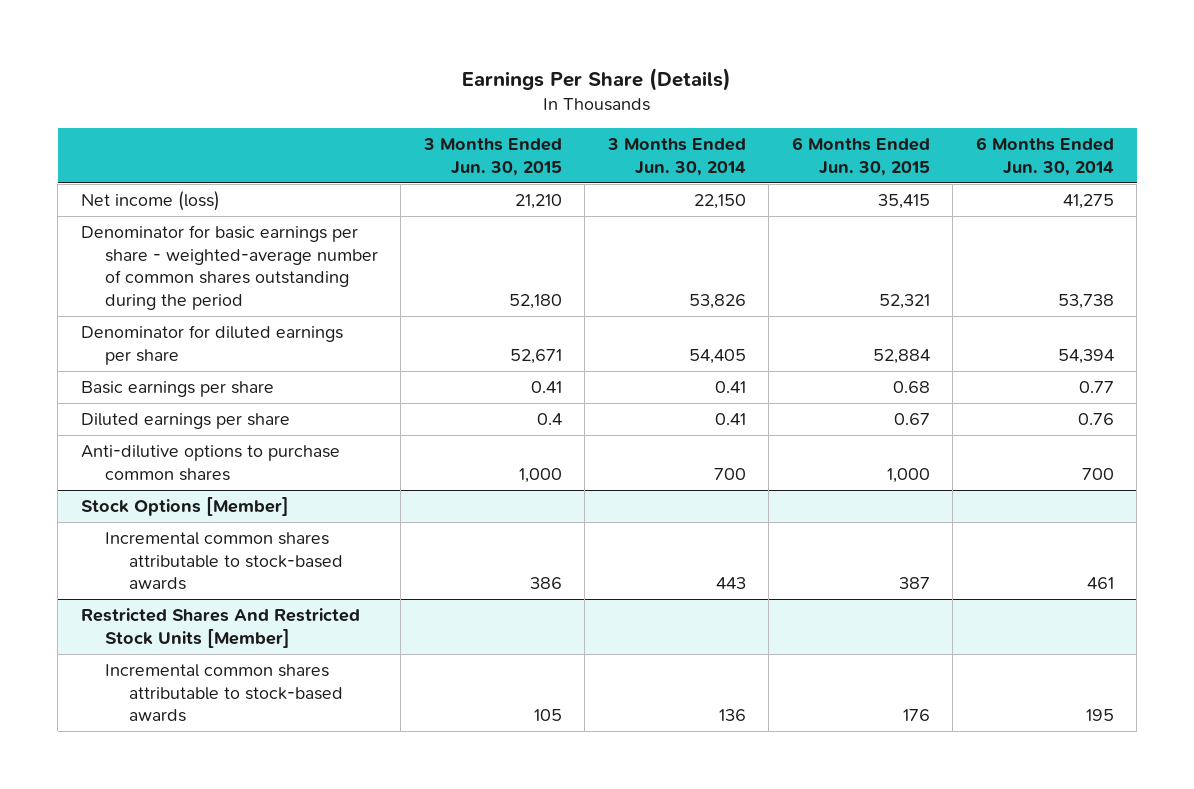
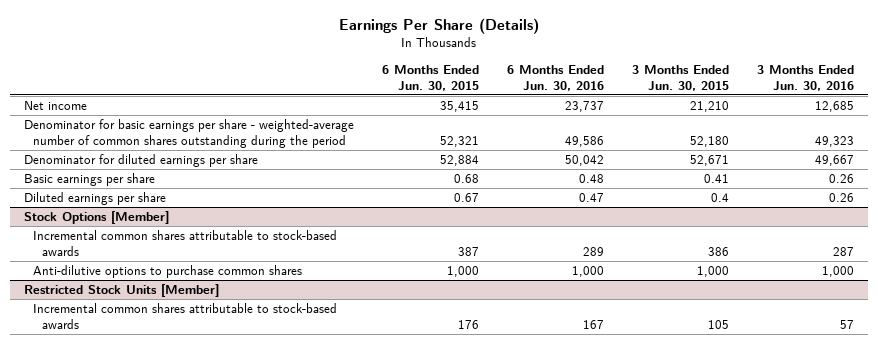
- | 3 Months Ended Jun. 30, 2015 | 3 Months Ended Jun. 30, 2014 | 6 Months Ended Jun. 30, 2015 | 6 Months Ended Jun. 30, 2014
+ | 6 Months Ended Jun. 30, 2015 | 6 Months Ended Jun. 30, 2016 | 3 Months Ended Jun. 30, 2015 | 3 Months Ended Jun. 30, 2016
- Net income (loss) | 21,210 | 22,150 | 35,415 | 41,275
+ Net income | 35,415 | 23,737 | 21,210 | 12,685
- Anti-dilutive options to purchase common shares | 1,000 | 700 | 1,000 | 700
- Restricted Shares And Restricted Stock Units [Member]
@ Stock Options [Member]
+ Anti-dilutive options to purchase common shares | 1,000 | 1,000 | 1,000 | 1,000
+ Restricted Stock Units [Member]

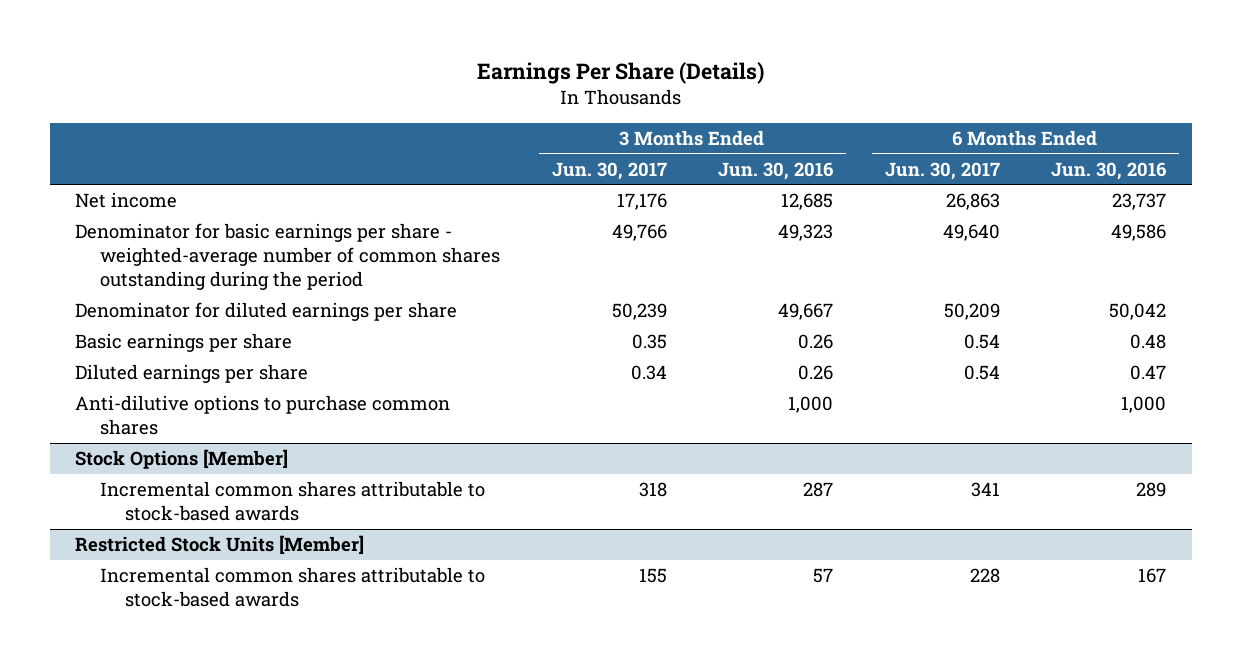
- | 6 Months Ended Jun. 30, 2015 | 6 Months Ended Jun. 30, 2016 | 3 Months Ended Jun. 30, 2015 | 3 Months Ended Jun. 30, 2016
+ | 3 Months Ended Jun. 30, 2017 | 3 Months Ended Jun. 30, 2016 | 6 Months Ended Jun. 30, 2017 | 6 Months Ended Jun. 30, 2016
+ Anti-dilutive options to purchase common shares | | 1,000 | | 1,000
@ Stock Options [Member]
- Anti-dilutive options to purchase common shares | 1,000 | 1,000 | 1,000 | 1,000

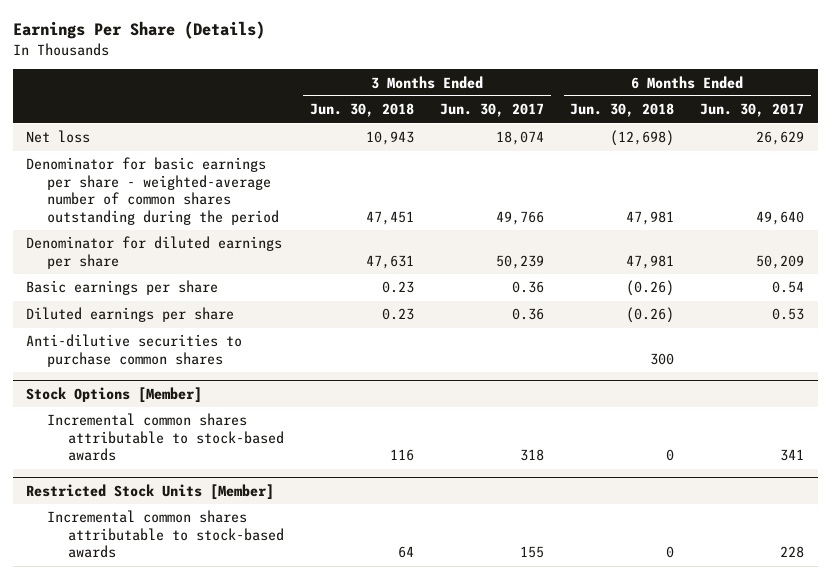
- | 3 Months Ended Jun. 30, 2017 | 3 Months Ended Jun. 30, 2016 | 6 Months Ended Jun. 30, 2017 | 6 Months Ended Jun. 30, 2016
+ | 3 Months Ended Jun. 30, 2018 | 3 Months Ended Jun. 30, 2017 | 6 Months Ended Jun. 30, 2018 | 6 Months Ended Jun. 30, 2017
- Net income | 17,176 | 12,685 | 26,863 | 23,737
+ Net loss | 10,943 | 18,074 | (12,698) | 26,629
- Basic earnings per share | 0.35 | 0.26 | 0.54 | 0.48
- Diluted earnings per share | 0.34 | 0.26 | 0.54 | 0.47
- Anti-dilutive options to purchase common shares | | 1,000 | | 1,000
+ Basic earnings per share | 0.23 | 0.36 | (0.26) | 0.54
+ Diluted earnings per share | 0.23 | 0.36 | (0.26) | 0.53
+ Anti-dilutive securities to purchase common shares | | | 300 |

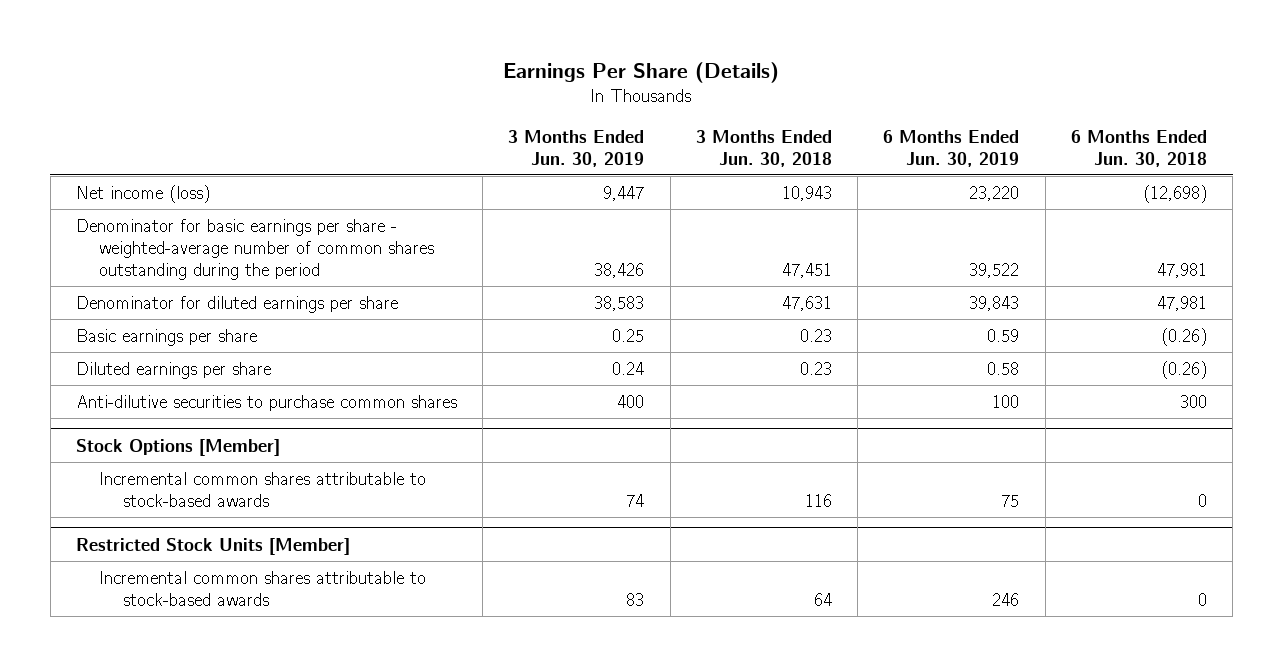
- | 3 Months Ended Jun. 30, 2018 | 3 Months Ended Jun. 30, 2017 | 6 Months Ended Jun. 30, 2018 | 6 Months Ended Jun. 30, 2017
+ | 3 Months Ended Jun. 30, 2019 | 3 Months Ended Jun. 30, 2018 | 6 Months Ended Jun. 30, 2019 | 6 Months Ended Jun. 30, 2018
- Net loss | 10,943 | 18,074 | (12,698) | 26,629
+ Net income (loss) | 9,447 | 10,943 | 23,220 | (12,698)

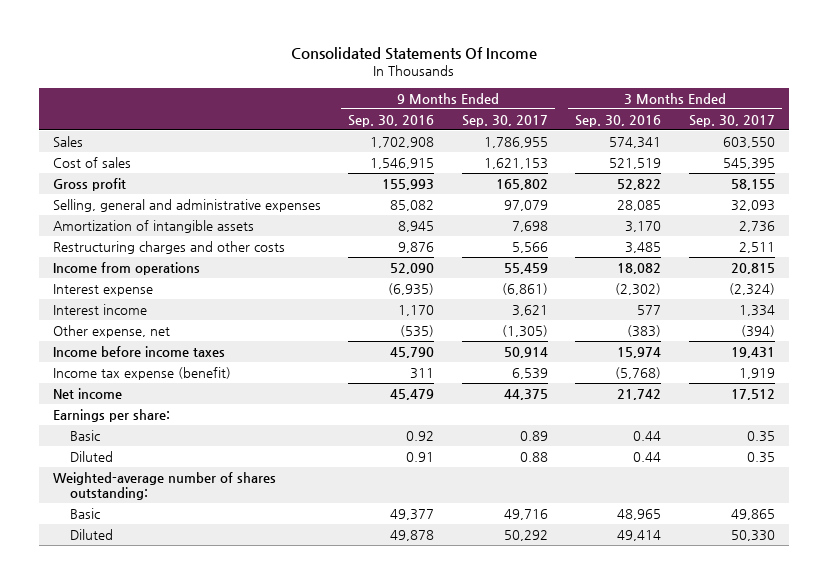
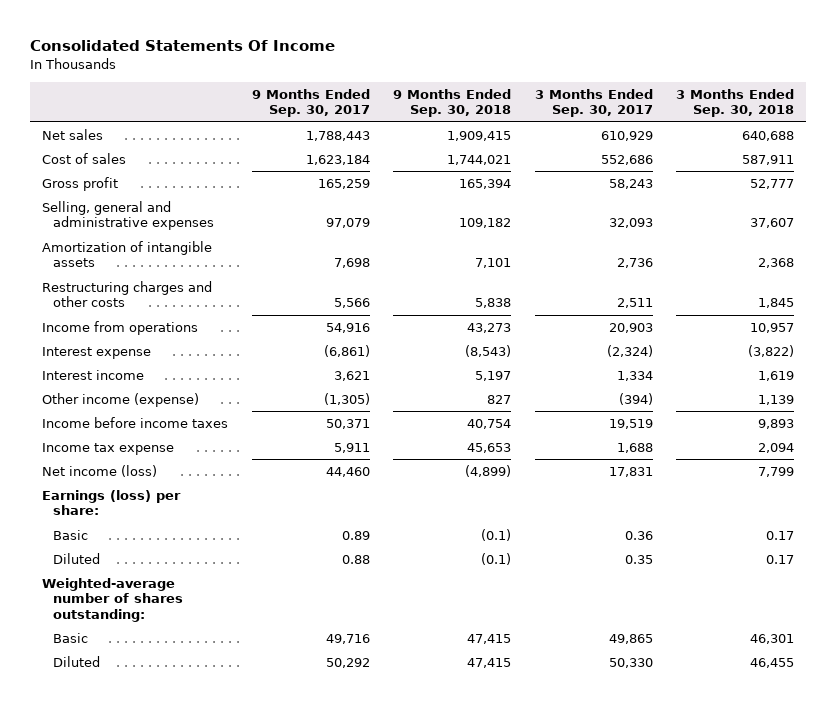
- | 9 Months Ended Sep. 30, 2016 | 9 Months Ended Sep. 30, 2017 | 3 Months Ended Sep. 30, 2016 | 3 Months Ended Sep. 30, 2017
+ | 9 Months Ended Sep. 30, 2017 | 9 Months Ended Sep. 30, 2018 | 3 Months Ended Sep. 30, 2017 | 3 Months Ended Sep. 30, 2018
- Sales | 1,702,908 | 1,786,955 | 574,341 | 603,550
- Cost of sales | 1,546,915 | 1,621,153 | 521,519 | 545,395
- Gross profit | 155,993 | 165,802 | 52,822 | 58,155
+ Net sales | 1,788,443 | 1,909,415 | 610,929 | 640,688
+ Cost of sales | 1,623,184 | 1,744,021 | 552,686 | 587,911
+ Gross profit | 165,259 | 165,394 | 58,243 | 52,777
- Income from operations | 52,090 | 55,459 | 18,082 | 20,815
+ Income from operations | 54,916 | 43,273 | 20,903 | 10,957
- Other expense, net | (535) | (1,305) | (383) | (394)
- Income before income taxes | 45,790 | 50,914 | 15,974 | 19,431
- Income tax expense (benefit) | 311 | 6,539 | (5,768) | 1,919
- Net income | 45,479 | 44,375 | 21,742 | 17,512
- Earnings per share:
- Basic | 0.92 | 0.89 | 0.44 | 0.35
+ Other income (expense) | (1,305) | 827 | (394) | 1,139
+ Income before income taxes | 50,371 | 40,754 | 19,519 | 9,893
+ Income tax expense | 5,911 | 45,653 | 1,688 | 2,094
+ Net income (loss) | 44,460 | (4,899) | 17,831 | 7,799
+ Earnings (loss) per share:
+ Basic | 0.89 | (0.1) | 0.36 | 0.17

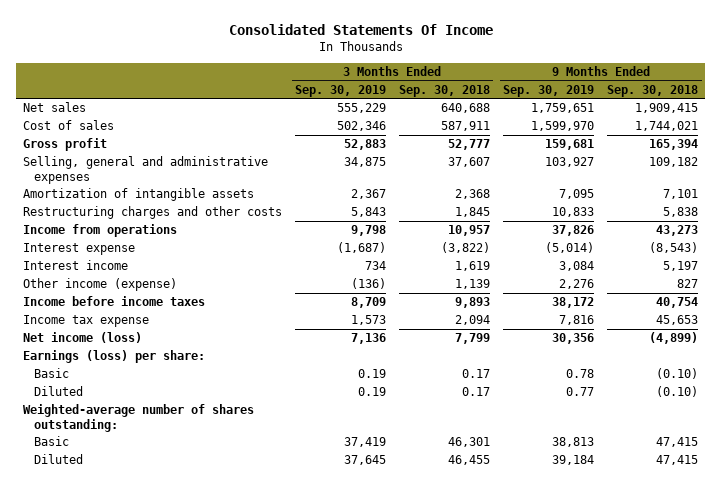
- | 9 Months Ended Sep. 30, 2017 | 9 Months Ended Sep. 30, 2018 | 3 Months Ended Sep. 30, 2017 | 3 Months Ended Sep. 30, 2018
+ | 3 Months Ended Sep. 30, 2019 | 3 Months Ended Sep. 30, 2018 | 9 Months Ended Sep. 30, 2019 | 9 Months Ended Sep. 30, 2018
- Basic | 0.89 | (0.1) | 0.36 | 0.17
- Diluted | 0.88 | (0.1) | 0.35 | 0.17
+ Basic | 0.19 | 0.17 | 0.78 | (0.10)
+ Diluted | 0.19 | 0.17 | 0.77 | (0.10)

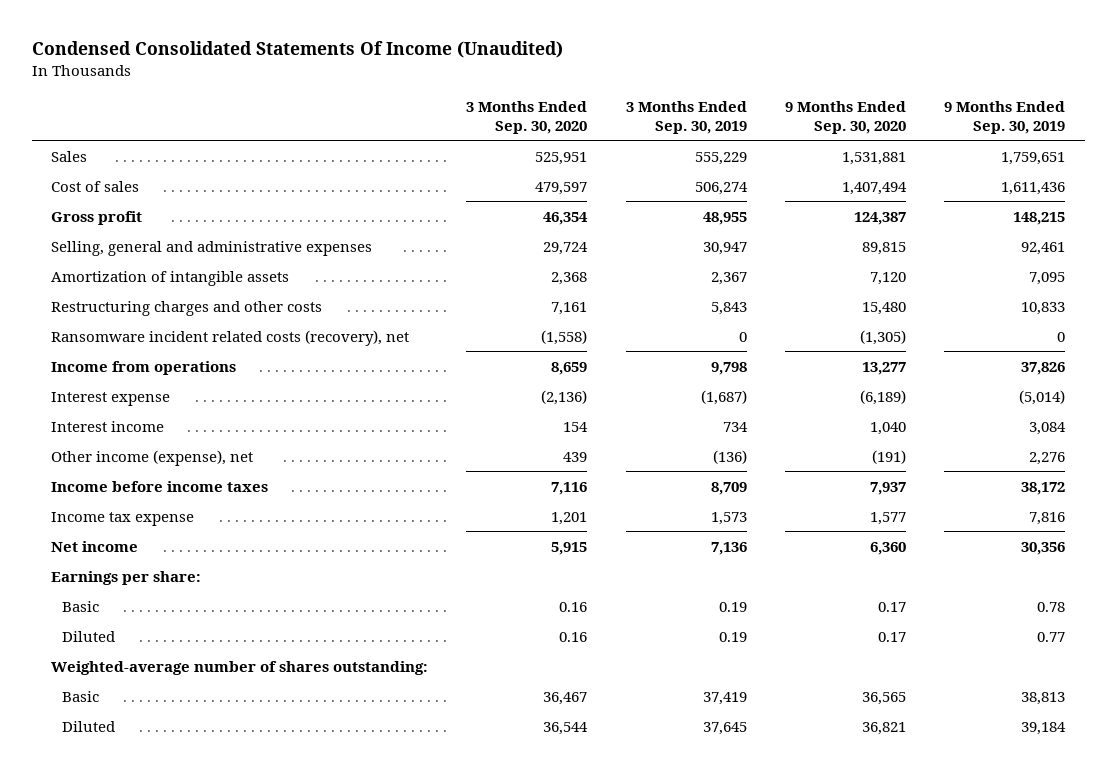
- Consolidated Statements Of Income
+ Condensed Consolidated Statements Of Income (Unaudited)
- | 3 Months Ended Sep. 30, 2019 | 3 Months Ended Sep. 30, 2018 | 9 Months Ended Sep. 30, 2019 | 9 Months Ended Sep. 30, 2018
+ | 3 Months Ended Sep. 30, 2020 | 3 Months Ended Sep. 30, 2019 | 9 Months Ended Sep. 30, 2020 | 9 Months Ended Sep. 30, 2019
- Net sales | 555,229 | 640,688 | 1,759,651 | 1,909,415
- Cost of sales | 502,346 | 587,911 | 1,599,970 | 1,744,021
- Gross profit | 52,883 | 52,777 | 159,681 | 165,394
- Selling, general and administrative expenses | 34,875 | 37,607 | 103,927 | 109,182
+ Sales | 525,951 | 555,229 | 1,531,881 | 1,759,651
+ Cost of sales | 479,597 | 506,274 | 1,407,494 | 1,611,436
+ Gross profit | 46,354 | 48,955 | 124,387 | 148,215
+ Selling, general and administrative expenses | 29,724 | 30,947 | 89,815 | 92,461
+ Ransomware incident related costs (recovery), net | (1,558) | 0 | (1,305) | 0
- Other income (expense) | (136) | 1,139 | 2,276 | 827
+ Other income (expense), net | 439 | (136) | (191) | 2,276
- Net income (loss) | 7,136 | 7,799 | 30,356 | (4,899)
- Earnings (loss) per share:
+ Net income | 5,915 | 7,136 | 6,360 | 30,356
+ Earnings per share:

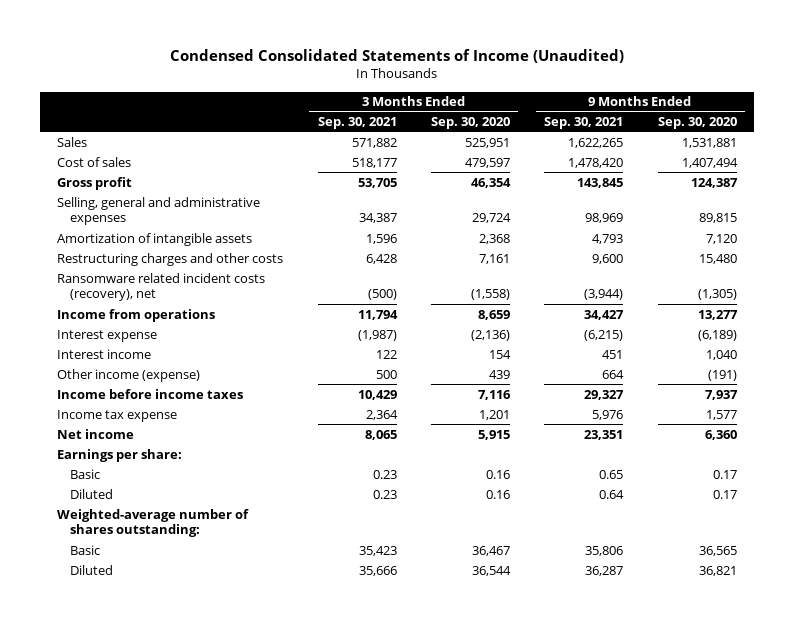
- Condensed Consolidated Statements Of Income (Unaudited)
+ Condensed Consolidated Statements of Income (Unaudited)
- | 3 Months Ended Sep. 30, 2020 | 3 Months Ended Sep. 30, 2019 | 9 Months Ended Sep. 30, 2020 | 9 Months Ended Sep. 30, 2019
+ | 3 Months Ended Sep. 30, 2021 | 3 Months Ended Sep. 30, 2020 | 9 Months Ended Sep. 30, 2021 | 9 Months Ended Sep. 30, 2020
- Ransomware incident related costs (recovery), net | (1,558) | 0 | (1,305) | 0
+ Ransomware related incident costs (recovery), net | (500) | (1,558) | (3,944) | (1,305)
- Other income (expense), net | 439 | (136) | (191) | 2,276
+ Other income (expense) | 500 | 439 | 664 | (191)

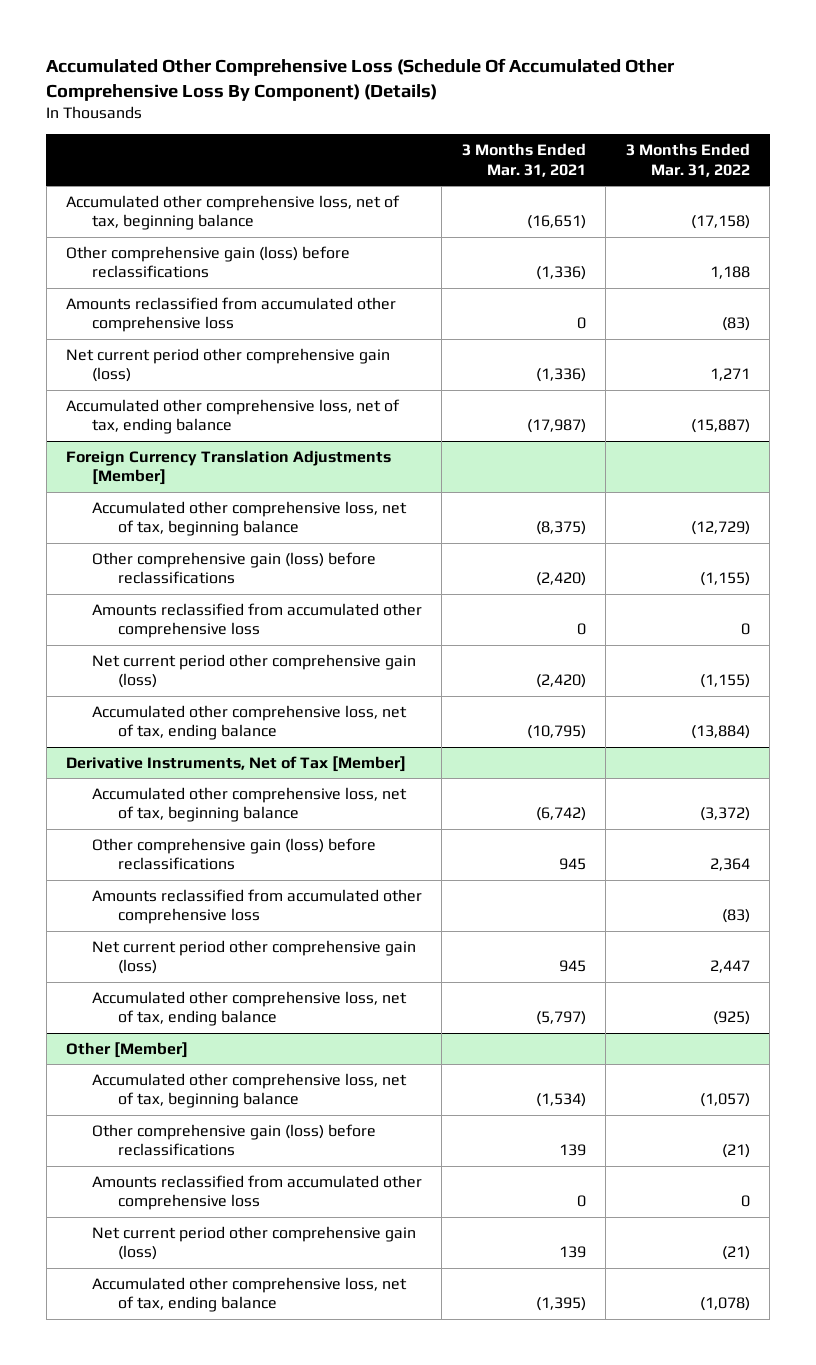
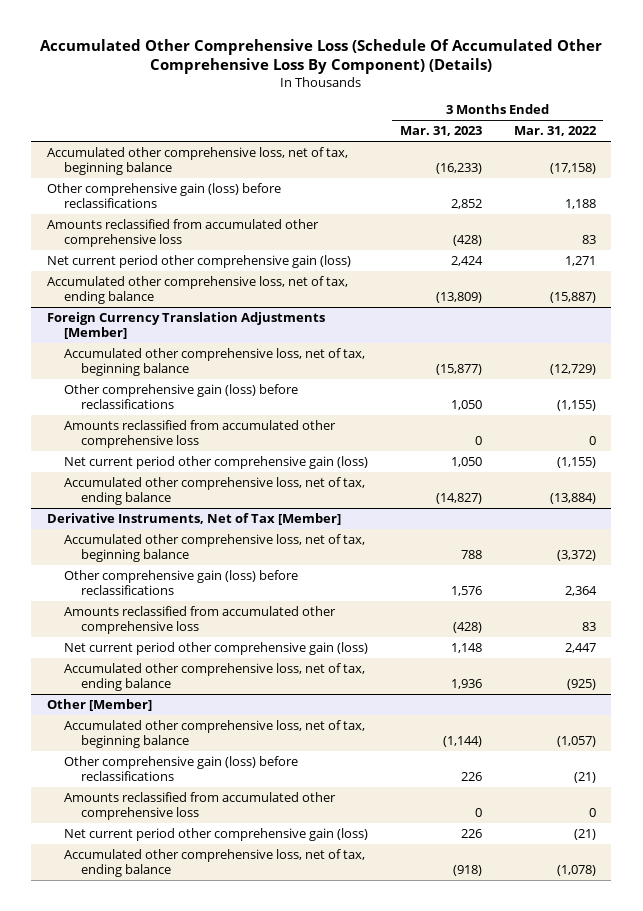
- | 3 Months Ended Mar. 31, 2021 | 3 Months Ended Mar. 31, 2022
+ | 3 Months Ended Mar. 31, 2023 | 3 Months Ended Mar. 31, 2022
- Amounts reclassified from accumulated other comprehensive loss | 0 | (83)
+ Amounts reclassified from accumulated other comprehensive loss | (428) | 83
@ Derivative Instruments, Net of Tax [Member]
- Amounts reclassified from accumulated other comprehensive loss | | (83)
+ Amounts reclassified from accumulated other comprehensive loss | (428) | 83

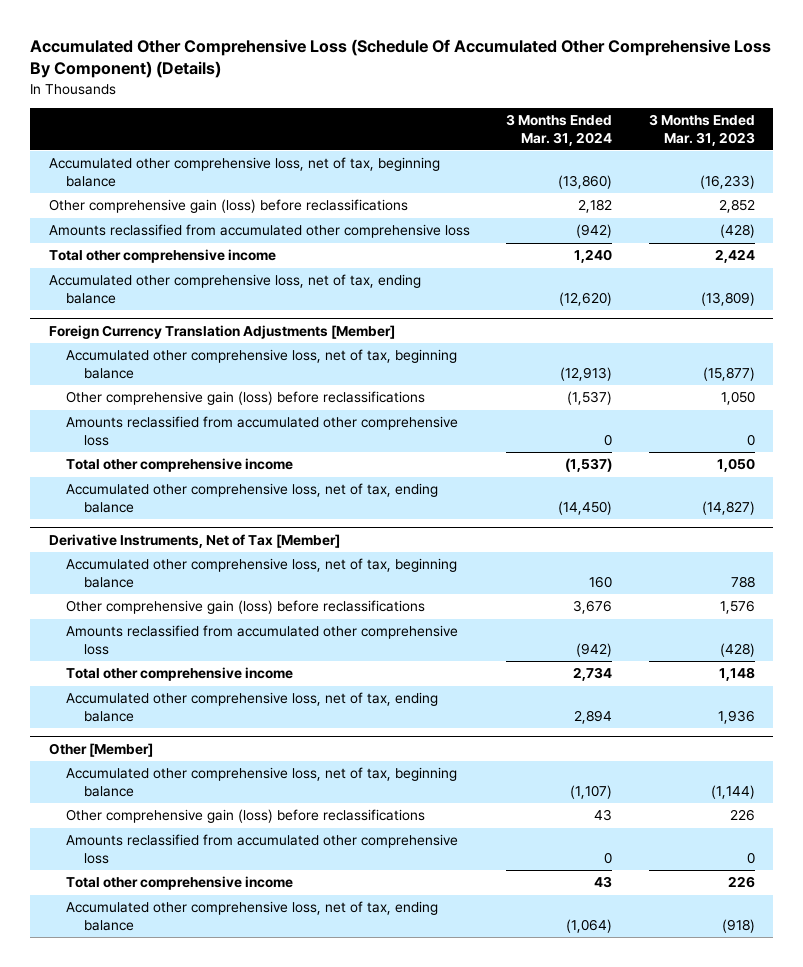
- | 3 Months Ended Mar. 31, 2023 | 3 Months Ended Mar. 31, 2022
+ | 3 Months Ended Mar. 31, 2024 | 3 Months Ended Mar. 31, 2023
- Net current period other comprehensive gain (loss) | 2,424 | 1,271
+ Total other comprehensive income | 1,240 | 2,424
@ Foreign Currency Translation Adjustments [Member]
- Net current period other comprehensive gain (loss) | 1,050 | (1,155)
+ Total other comprehensive income | (1,537) | 1,050
@ Derivative Instruments, Net of Tax [Member]
- Net current period other comprehensive gain (loss) | 1,148 | 2,447
+ Total other comprehensive income | 2,734 | 1,148
@ Other [Member]
- Net current period other comprehensive gain (loss) | 226 | (21)
+ Total other comprehensive income | 43 | 226

